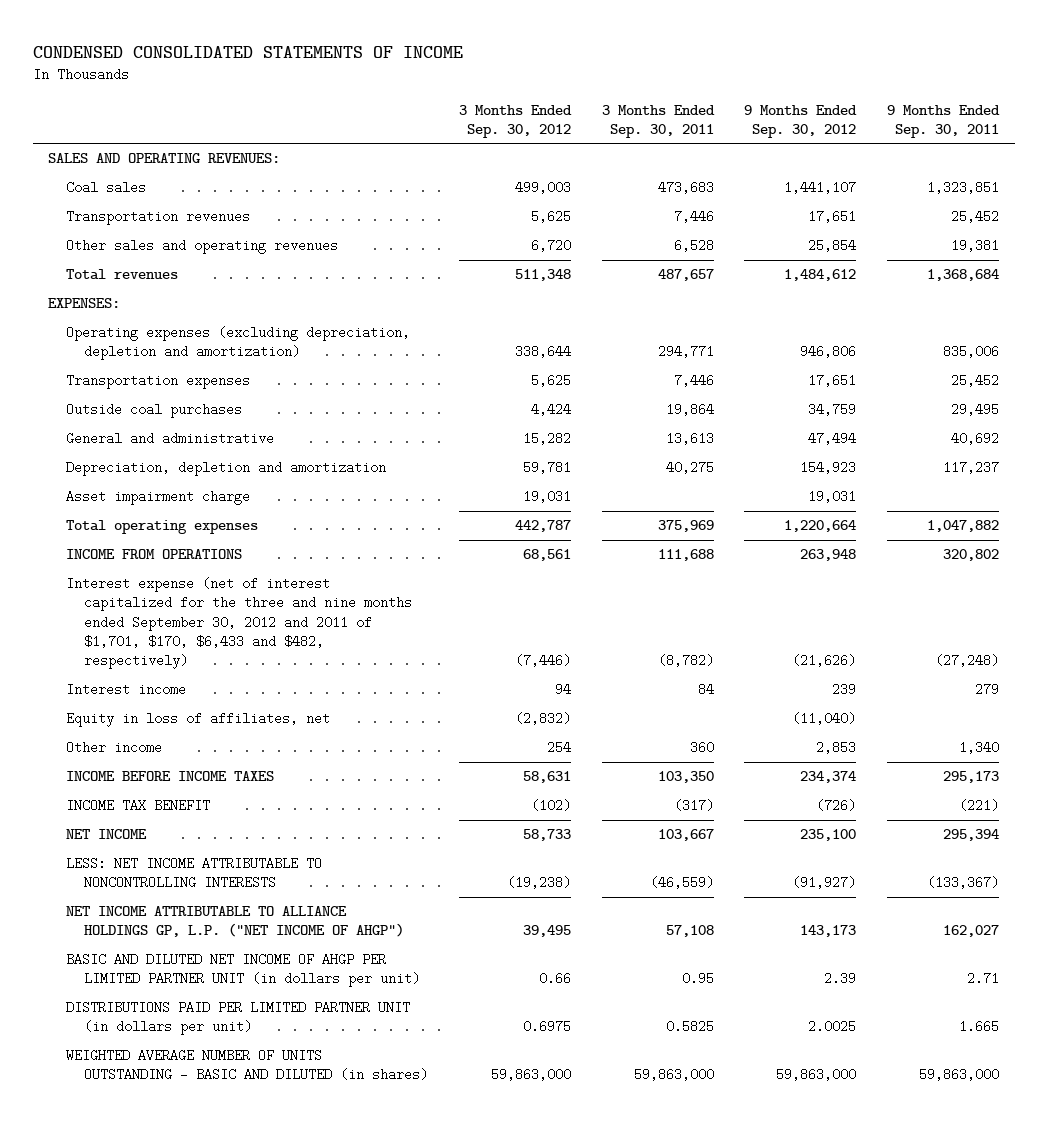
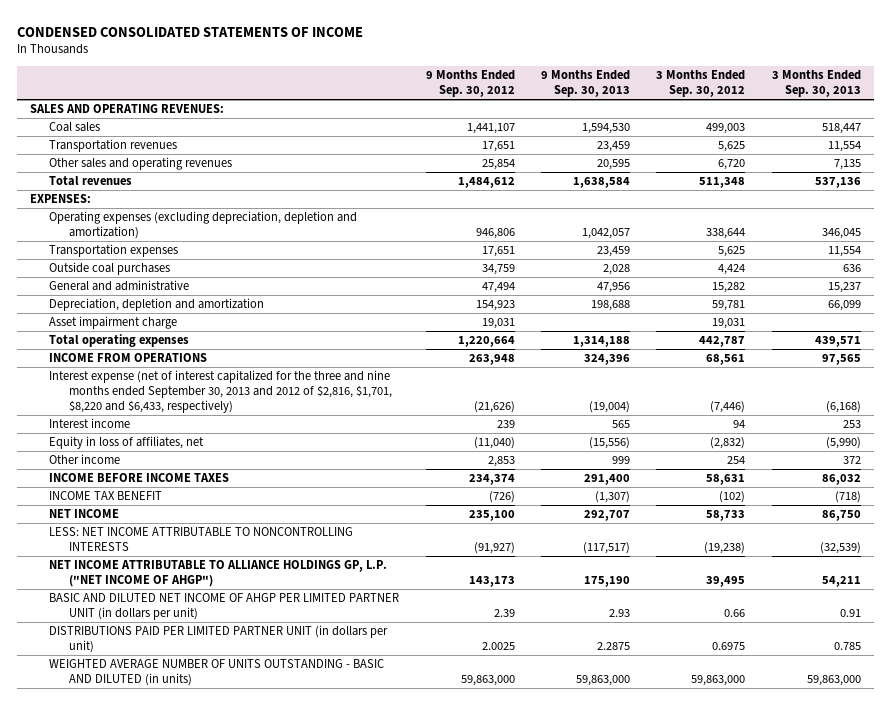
- | 3 Months Ended Sep. 30, 2012 | 3 Months Ended Sep. 30, 2011 | 9 Months Ended Sep. 30, 2012 | 9 Months Ended Sep. 30, 2011
+ | 9 Months Ended Sep. 30, 2012 | 9 Months Ended Sep. 30, 2013 | 3 Months Ended Sep. 30, 2012 | 3 Months Ended Sep. 30, 2013
- Interest expense (net of interest capitalized for the three and nine months ended September 30, 2012 and 2011 of $1,701, $170, $6,433 and $482, respectively) | (7,446) | (8,782) | (21,626) | (27,248)
+ Interest expense (net of interest capitalized for the three and nine months ended September 30, 2013 and 2012 of $2,816, $1,701, $8,220 and $6,433, respectively) | (21,626) | (19,004) | (7,446) | (6,168)
- WEIGHTED AVERAGE NUMBER OF UNITS OUTSTANDING - BASIC AND DILUTED (in shares) | 59,863,000 | 59,863,000 | 59,863,000 | 59,863,000
+ WEIGHTED AVERAGE NUMBER OF UNITS OUTSTANDING - BASIC AND DILUTED (in units) | 59,863,000 | 59,863,000 | 59,863,000 | 59,863,000

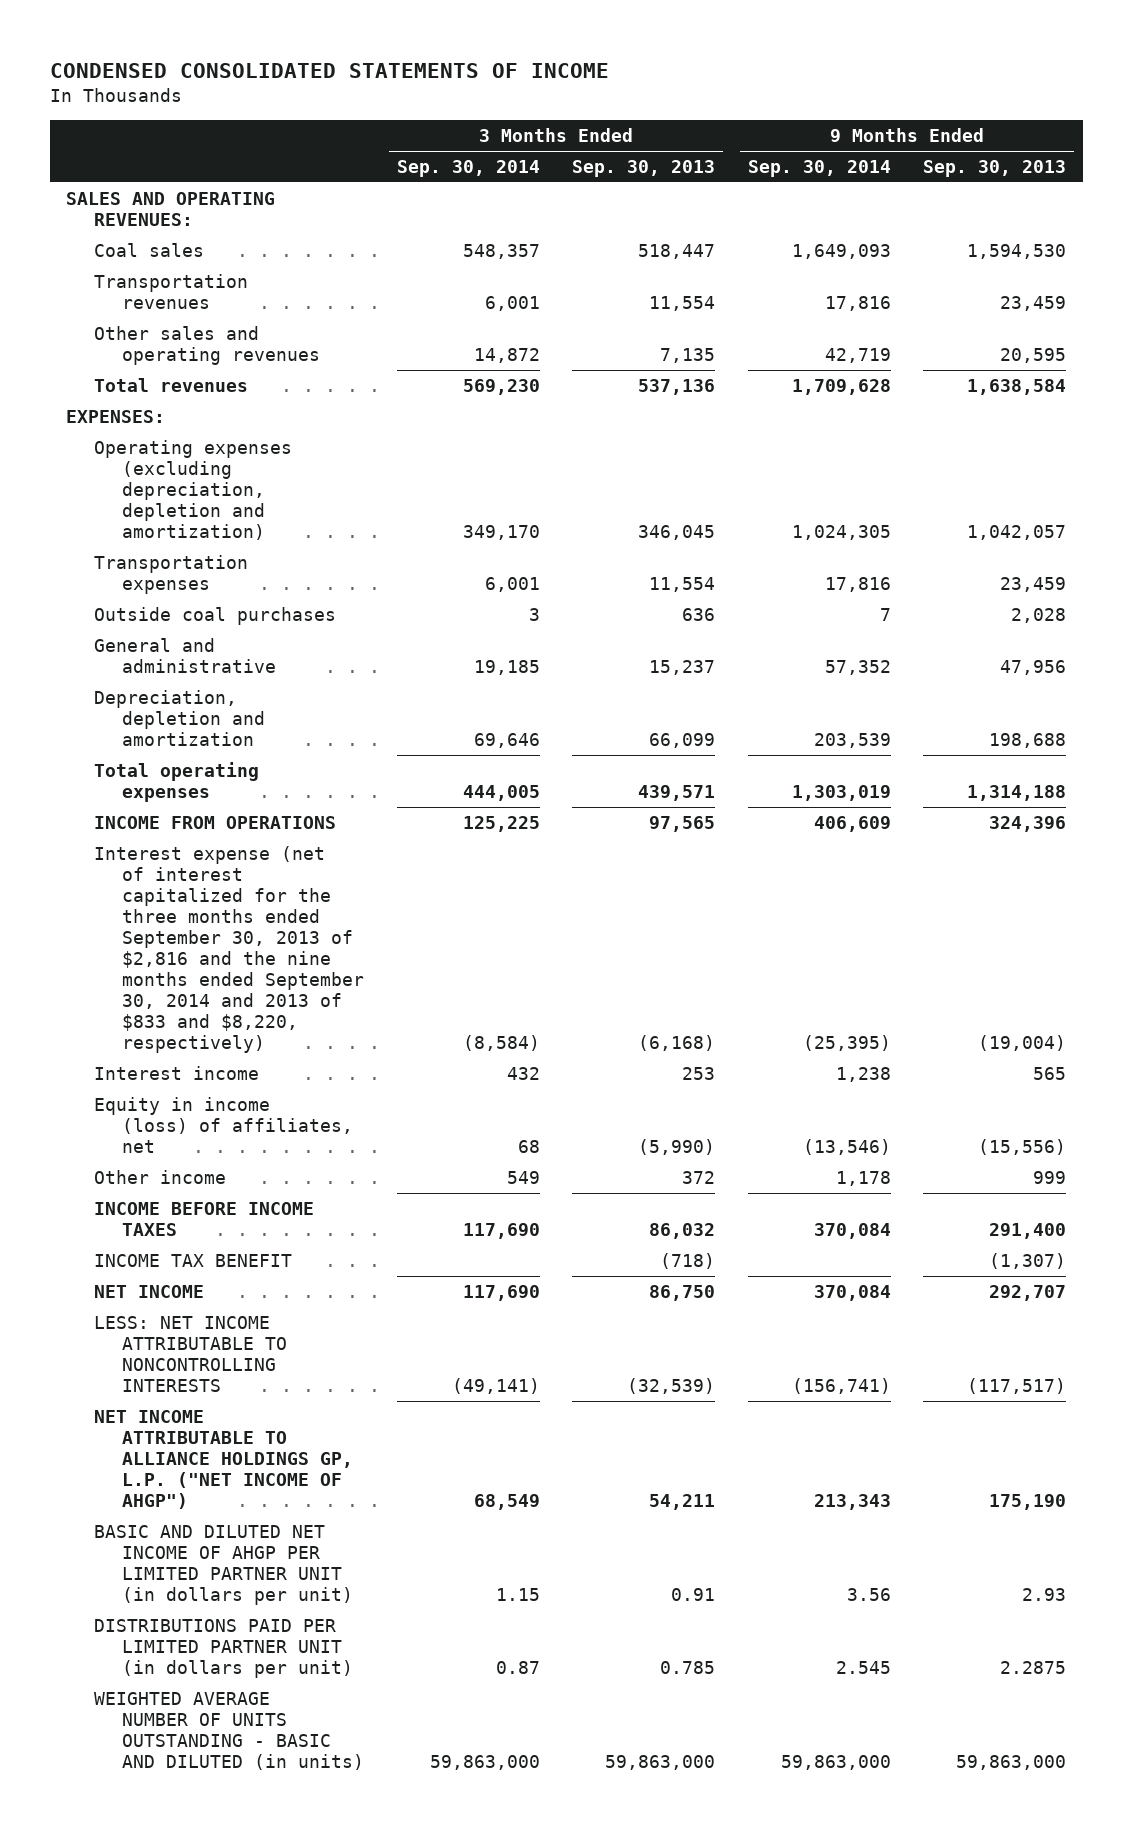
- | 9 Months Ended Sep. 30, 2012 | 9 Months Ended Sep. 30, 2013 | 3 Months Ended Sep. 30, 2012 | 3 Months Ended Sep. 30, 2013
+ | 3 Months Ended Sep. 30, 2014 | 3 Months Ended Sep. 30, 2013 | 9 Months Ended Sep. 30, 2014 | 9 Months Ended Sep. 30, 2013
- Asset impairment charge | 19,031 | | 19,031 |
- Interest expense (net of interest capitalized for the three and nine months ended September 30, 2013 and 2012 of $2,816, $1,701, $8,220 and $6,433, respectively) | (21,626) | (19,004) | (7,446) | (6,168)
+ Interest expense (net of interest capitalized for the three months ended September 30, 2013 of $2,816 and the nine months ended September 30, 2014 and 2013 of $833 and $8,220, respectively) | (8,584) | (6,168) | (25,395) | (19,004)
- Equity in loss of affiliates, net | (11,040) | (15,556) | (2,832) | (5,990)
+ Equity in income (loss) of affiliates, net | 68 | (5,990) | (13,546) | (15,556)

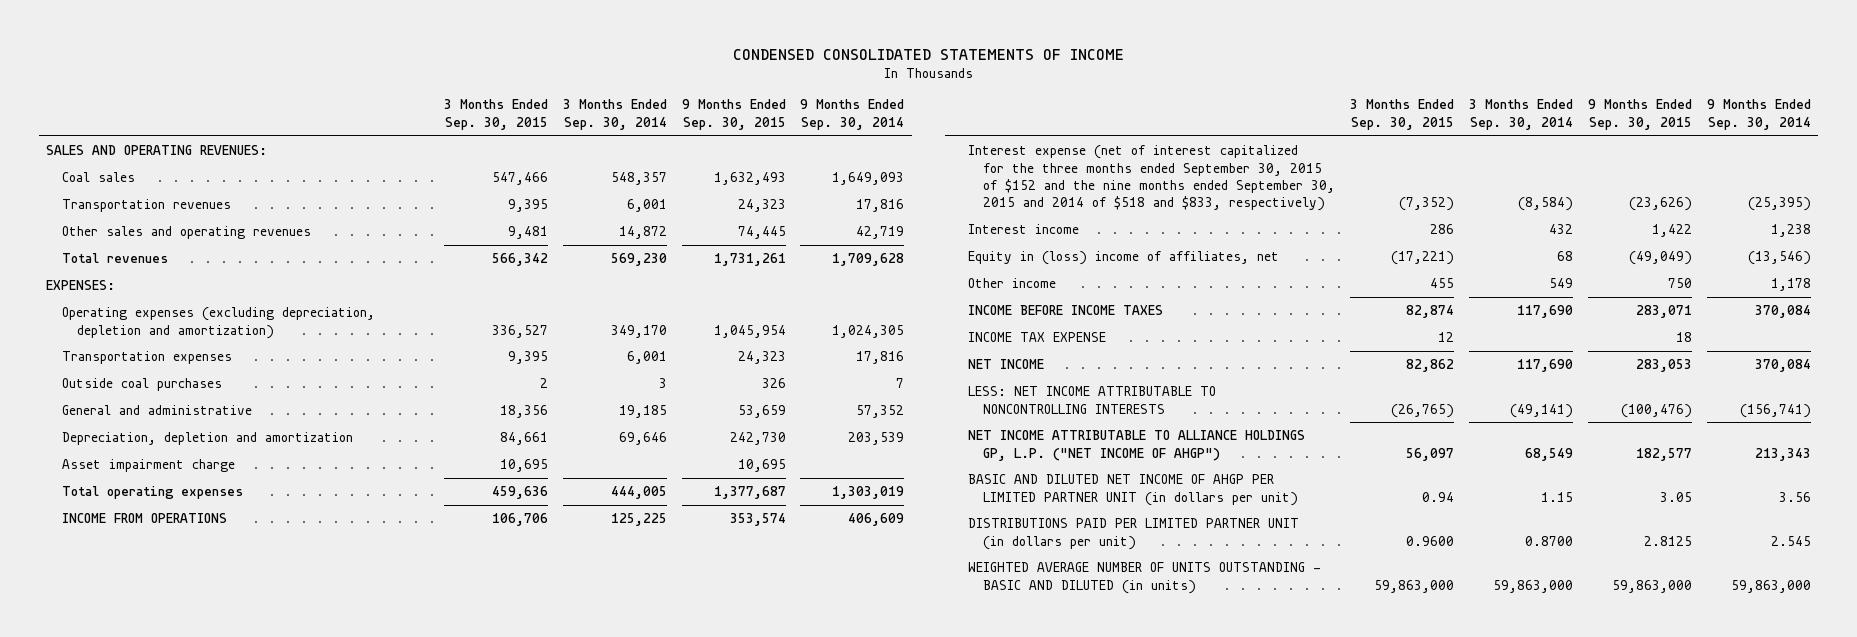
- | 3 Months Ended Sep. 30, 2014 | 3 Months Ended Sep. 30, 2013 | 9 Months Ended Sep. 30, 2014 | 9 Months Ended Sep. 30, 2013
+ | 3 Months Ended Sep. 30, 2015 | 3 Months Ended Sep. 30, 2014 | 9 Months Ended Sep. 30, 2015 | 9 Months Ended Sep. 30, 2014
+ Asset impairment charge | 10,695 | | 10,695 |
- Interest expense (net of interest capitalized for the three months ended September 30, 2013 of $2,816 and the nine months ended September 30, 2014 and 2013 of $833 and $8,220, respectively) | (8,584) | (6,168) | (25,395) | (19,004)
+ Interest expense (net of interest capitalized for the three months ended September 30, 2015 of $152 and the nine months ended September 30, 2015 and 2014 of $518 and $833, respectively) | (7,352) | (8,584) | (23,626) | (25,395)
- Equity in income (loss) of affiliates, net | 68 | (5,990) | (13,546) | (15,556)
+ Equity in (loss) income of affiliates, net | (17,221) | 68 | (49,049) | (13,546)
- INCOME TAX BENEFIT | | (718) | | (1,307)
+ INCOME TAX EXPENSE | 12 | | 18 |
- DISTRIBUTIONS PAID PER LIMITED PARTNER UNIT (in dollars per unit) | 0.87 | 0.785 | 2.545 | 2.2875
+ DISTRIBUTIONS PAID PER LIMITED PARTNER UNIT (in dollars per unit) | 0.9600 | 0.8700 | 2.8125 | 2.545

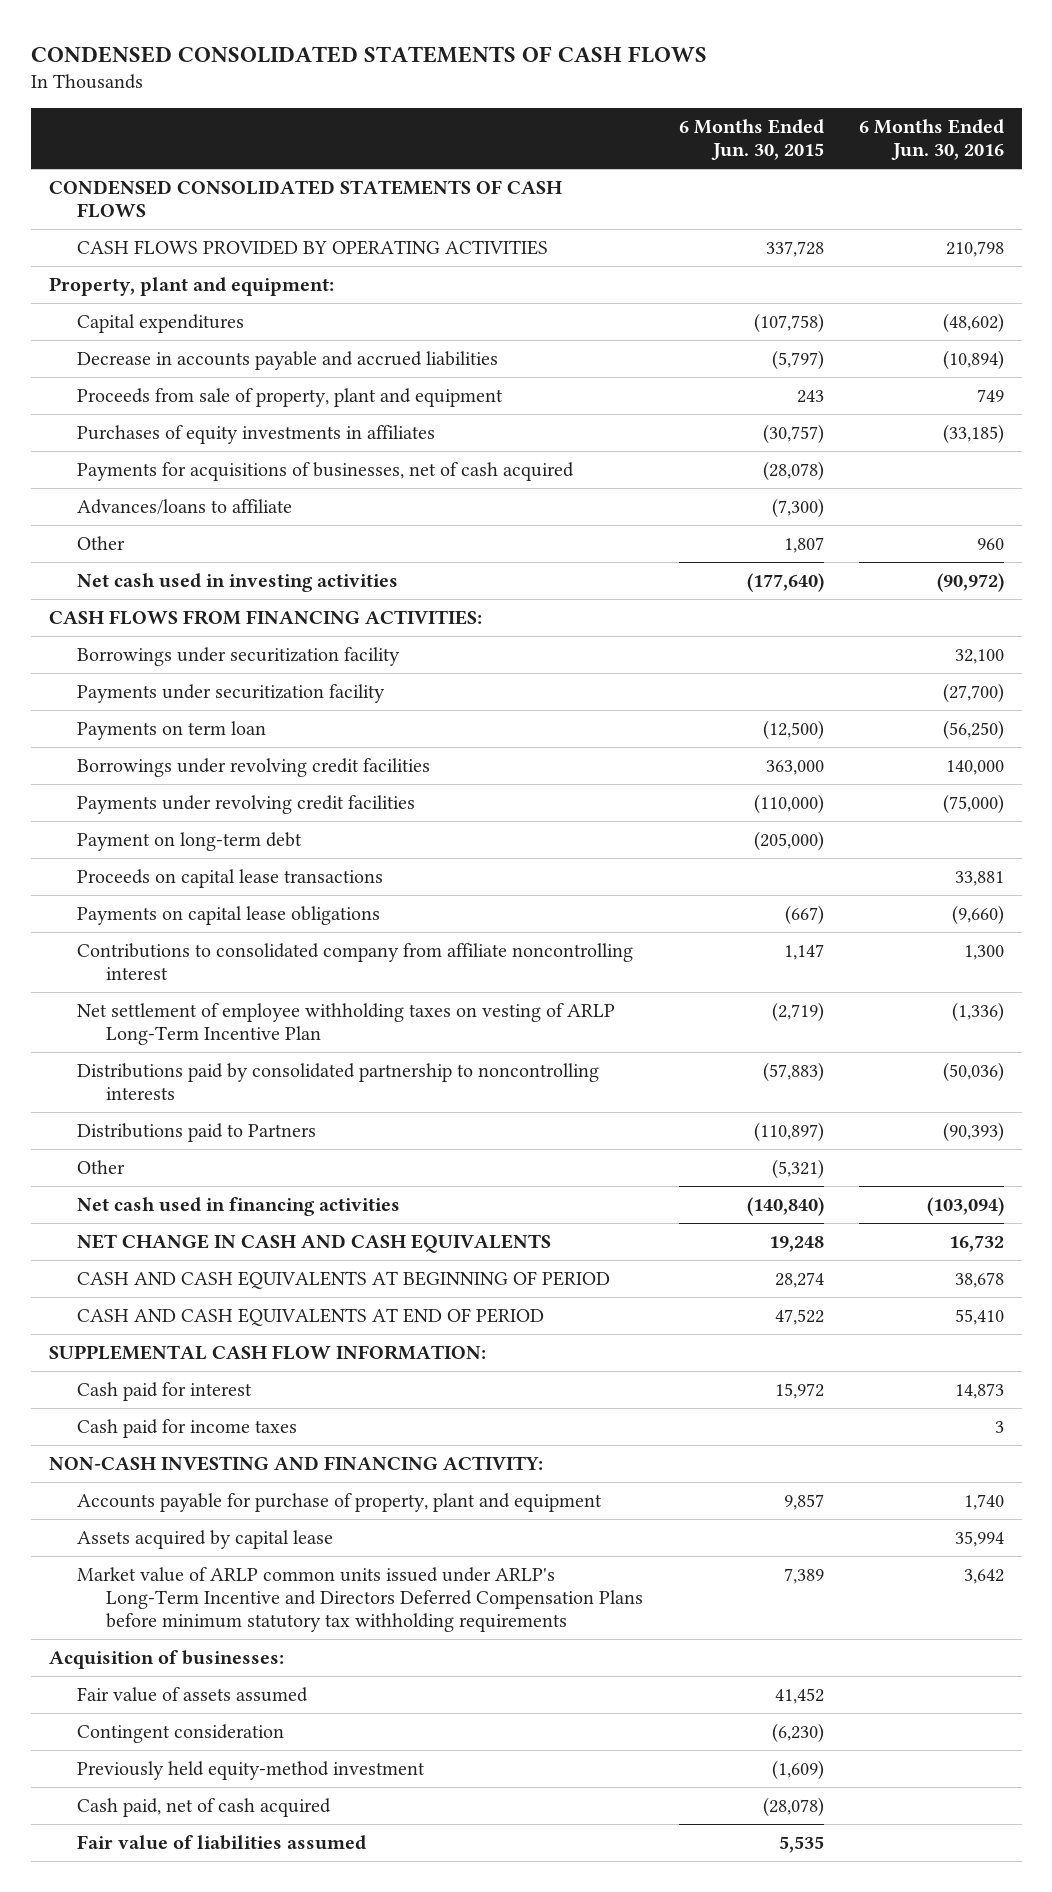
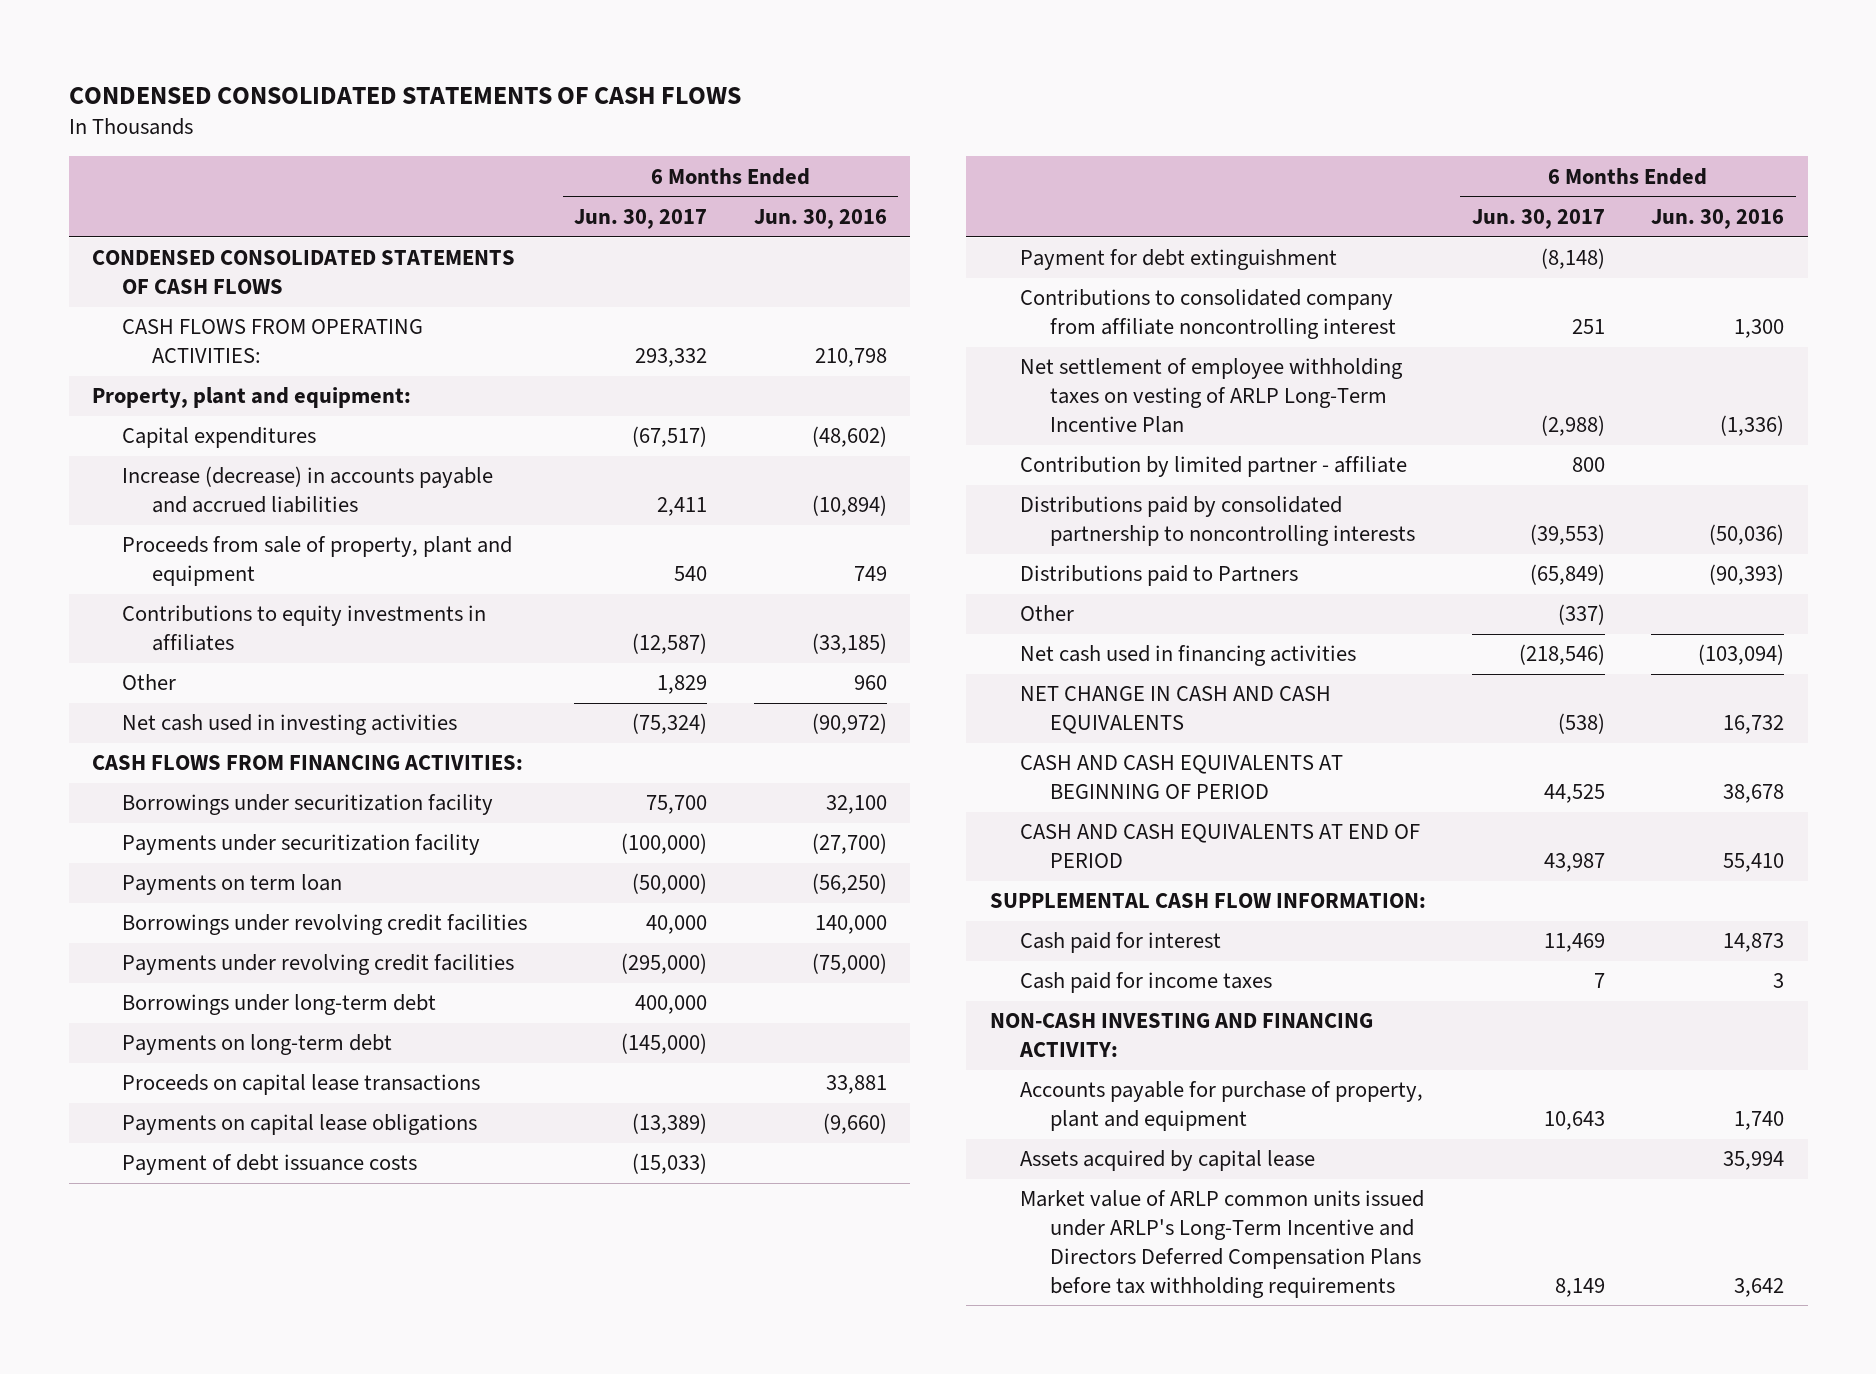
- | 6 Months Ended Jun. 30, 2015 | 6 Months Ended Jun. 30, 2016
+ | 6 Months Ended Jun. 30, 2017 | 6 Months Ended Jun. 30, 2016
- CASH FLOWS PROVIDED BY OPERATING ACTIVITIES | 337,728 | 210,798
+ CASH FLOWS FROM OPERATING ACTIVITIES: | 293,332 | 210,798
- Decrease in accounts payable and accrued liabilities | (5,797) | (10,894)
+ Increase (decrease) in accounts payable and accrued liabilities | 2,411 | (10,894)
- Purchases of equity investments in affiliates | (30,757) | (33,185)
- Payments for acquisitions of businesses, net of cash acquired | (28,078) |
- Advances/loans to affiliate | (7,300) |
+ Contributions to equity investments in affiliates | (12,587) | (33,185)
- Payment on long-term debt | (205,000) |
+ Borrowings under long-term debt | 400,000 |
+ Payments on long-term debt | (145,000) |
+ Payment of debt issuance costs | (15,033) |
+ Payment for debt extinguishment | (8,148) |
+ Contribution by limited partner - affiliate | 800 |
- Market value of ARLP common units issued under ARLP's Long-Term Incentive and Directors Deferred Compensation Plans before minimum statutory tax withholding requirements | 7,389 | 3,642
- Acquisition of businesses:
- Fair value of assets assumed | 41,452 |
- Contingent consideration | (6,230) |
- Previously held equity-method investment | (1,609) |
- Cash paid, net of cash acquired | (28,078) |
- Fair value of liabilities assumed | 5,535 |
+ Market value of ARLP common units issued under ARLP's Long-Term Incentive and Directors Deferred Compensation Plans before tax withholding requirements | 8,149 | 3,642

